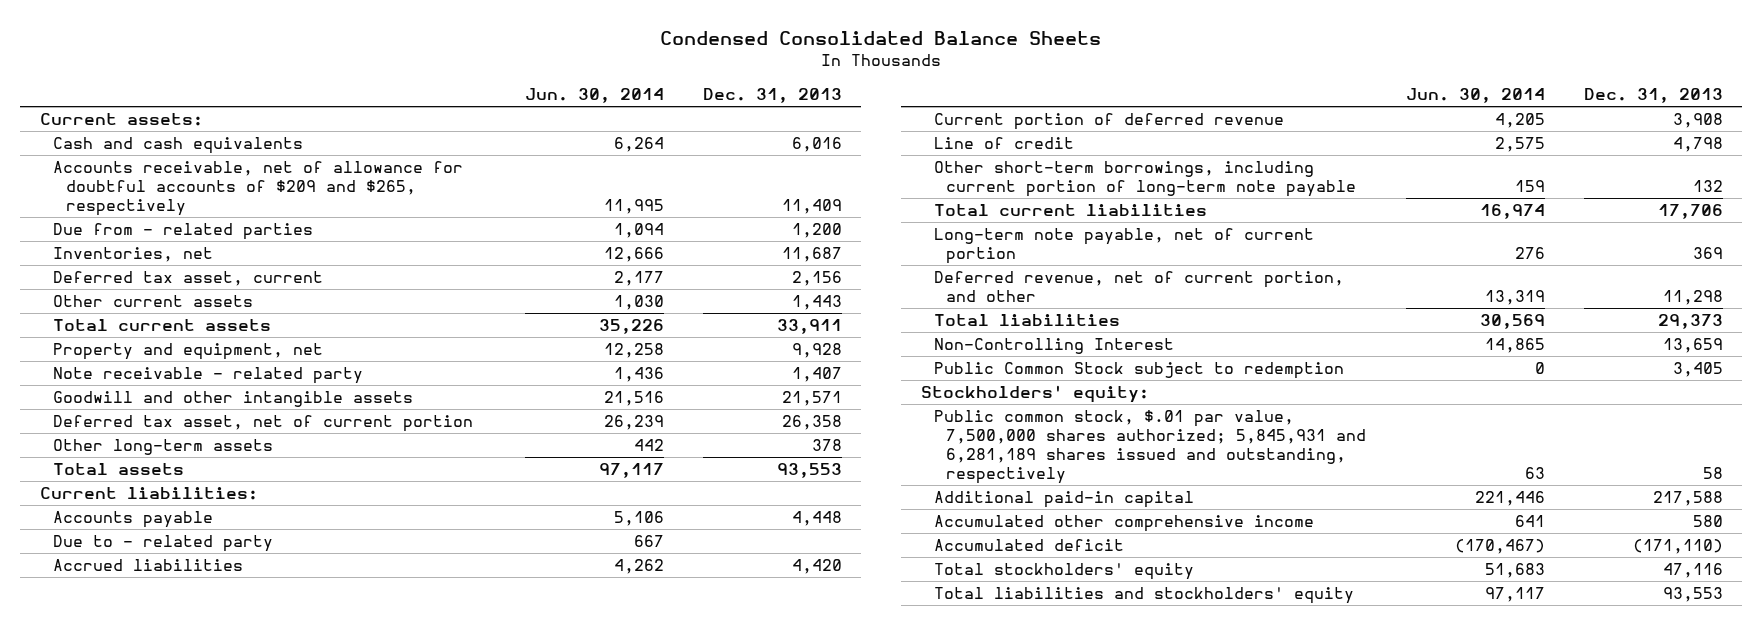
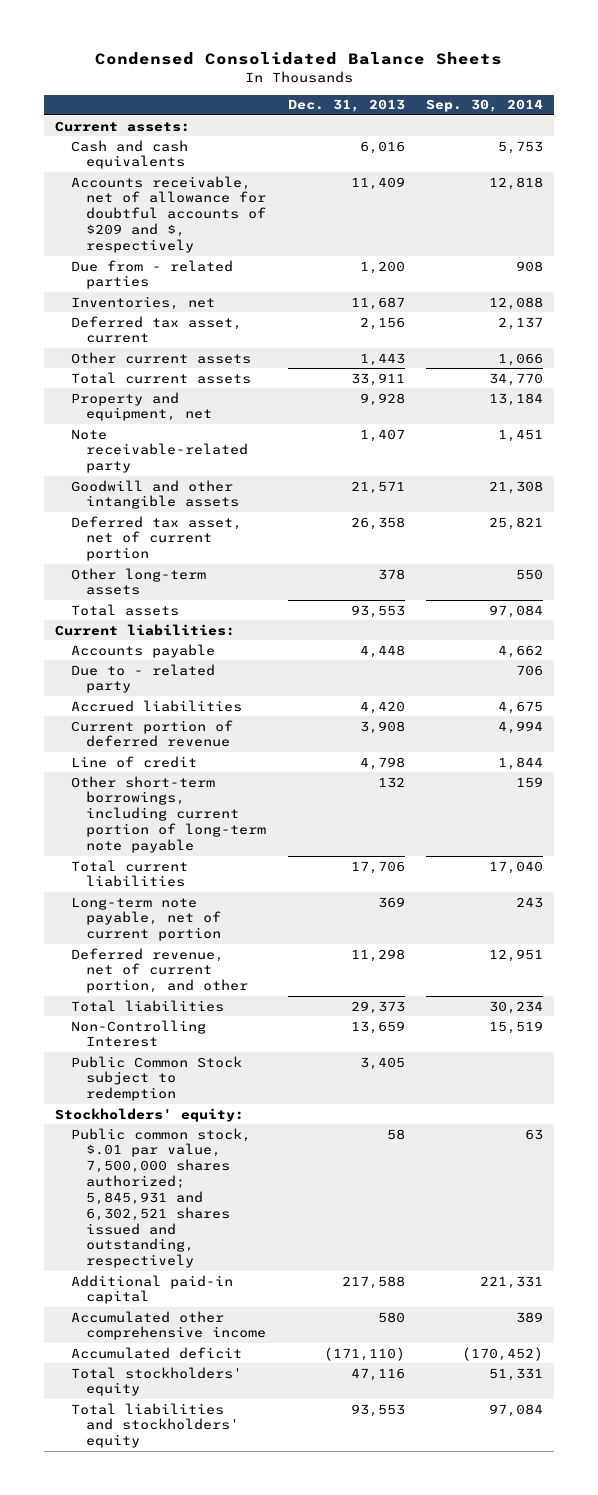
- | Jun. 30, 2014 | Dec. 31, 2013
+ | Dec. 31, 2013 | Sep. 30, 2014
- Accounts receivable, net of allowance for doubtful accounts of $209 and $265, respectively | 11,995 | 11,409
+ Accounts receivable, net of allowance for doubtful accounts of $209 and $, respectively | 11,409 | 12,818
- Note receivable - related party | 1,436 | 1,407
+ Note receivable-related party | 1,407 | 1,451
- Public common stock, $.01 par value, 7,500,000 shares authorized; 5,845,931 and 6,281,189 shares issued and outstanding, respectively | 63 | 58
+ Public common stock, $.01 par value, 7,500,000 shares authorized; 5,845,931 and 6,302,521 shares issued and outstanding, respectively | 58 | 63

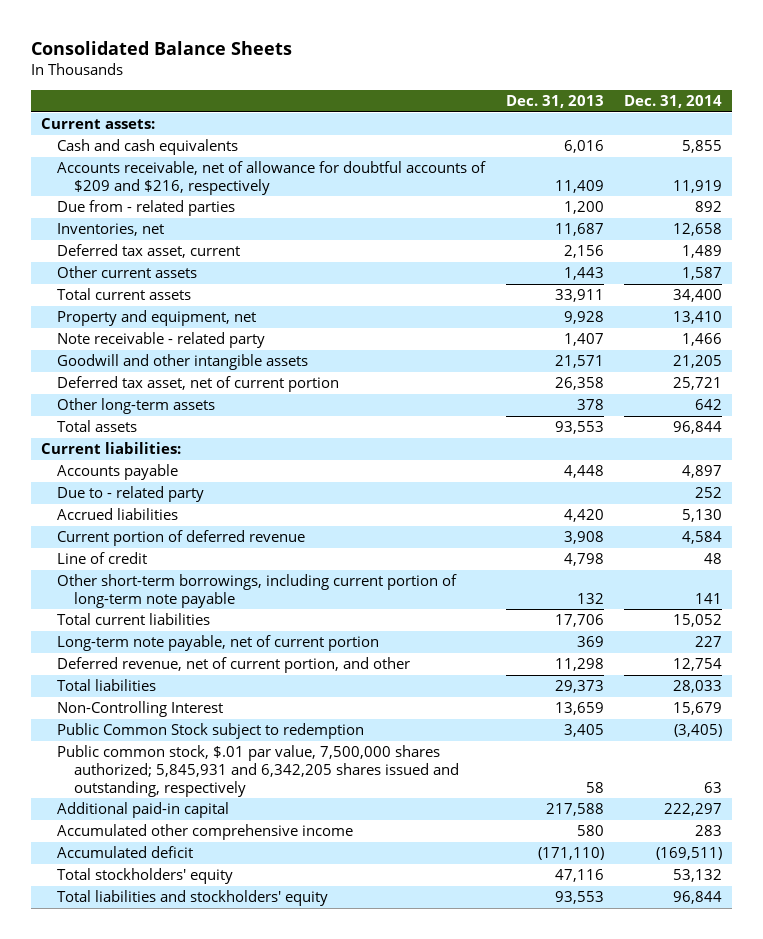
- Condensed Consolidated Balance Sheets
+ Consolidated Balance Sheets
- | Dec. 31, 2013 | Sep. 30, 2014
+ | Dec. 31, 2013 | Dec. 31, 2014
- Accounts receivable, net of allowance for doubtful accounts of $209 and $, respectively | 11,409 | 12,818
+ Accounts receivable, net of allowance for doubtful accounts of $209 and $216, respectively | 11,409 | 11,919
- Note receivable-related party | 1,407 | 1,451
+ Note receivable - related party | 1,407 | 1,466
- Stockholders' equity:
- Public common stock, $.01 par value, 7,500,000 shares authorized; 5,845,931 and 6,302,521 shares issued and outstanding, respectively | 58 | 63
+ Public common stock, $.01 par value, 7,500,000 shares authorized; 5,845,931 and 6,342,205 shares issued and outstanding, respectively | 58 | 63

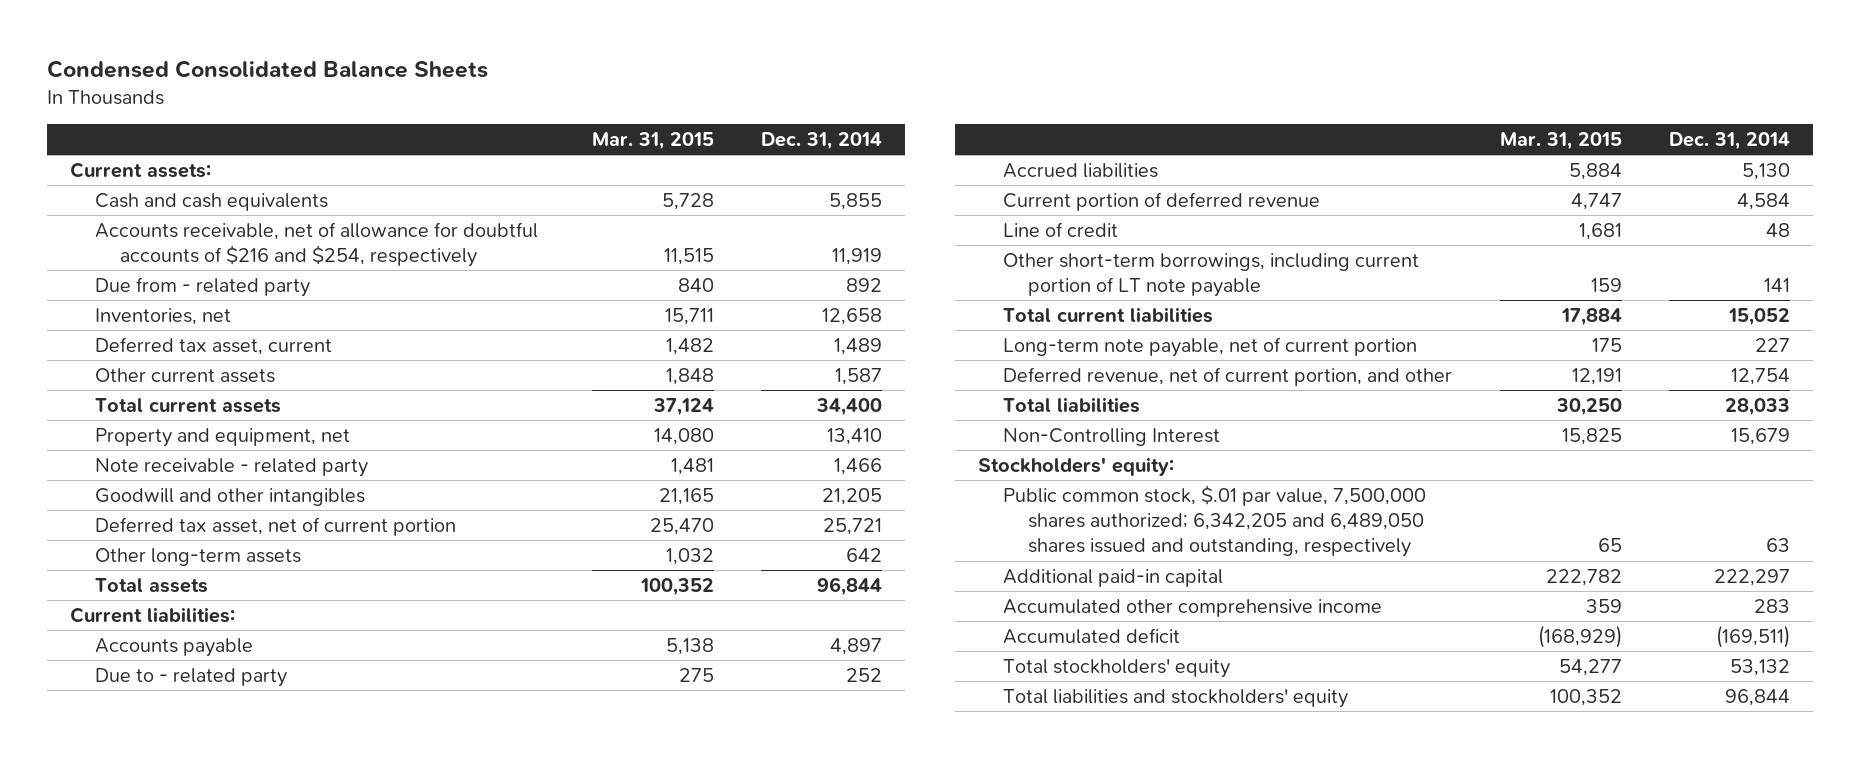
- Consolidated Balance Sheets
+ Condensed Consolidated Balance Sheets
- | Dec. 31, 2013 | Dec. 31, 2014
+ | Mar. 31, 2015 | Dec. 31, 2014
- Accounts receivable, net of allowance for doubtful accounts of $209 and $216, respectively | 11,409 | 11,919
- Due from - related parties | 1,200 | 892
+ Accounts receivable, net of allowance for doubtful accounts of $216 and $254, respectively | 11,515 | 11,919
+ Due from - related party | 840 | 892
- Goodwill and other intangible assets | 21,571 | 21,205
+ Goodwill and other intangibles | 21,165 | 21,205
- Other short-term borrowings, including current portion of long-term note payable | 132 | 141
+ Other short-term borrowings, including current portion of LT note payable | 159 | 141
- Public Common Stock subject to redemption | 3,405 | (3,405)
- Public common stock, $.01 par value, 7,500,000 shares authorized; 5,845,931 and 6,342,205 shares issued and outstanding, respectively | 58 | 63
+ Stockholders' equity:
+ Public common stock, $.01 par value, 7,500,000 shares authorized; 6,342,205 and 6,489,050 shares issued and outstanding, respectively | 65 | 63

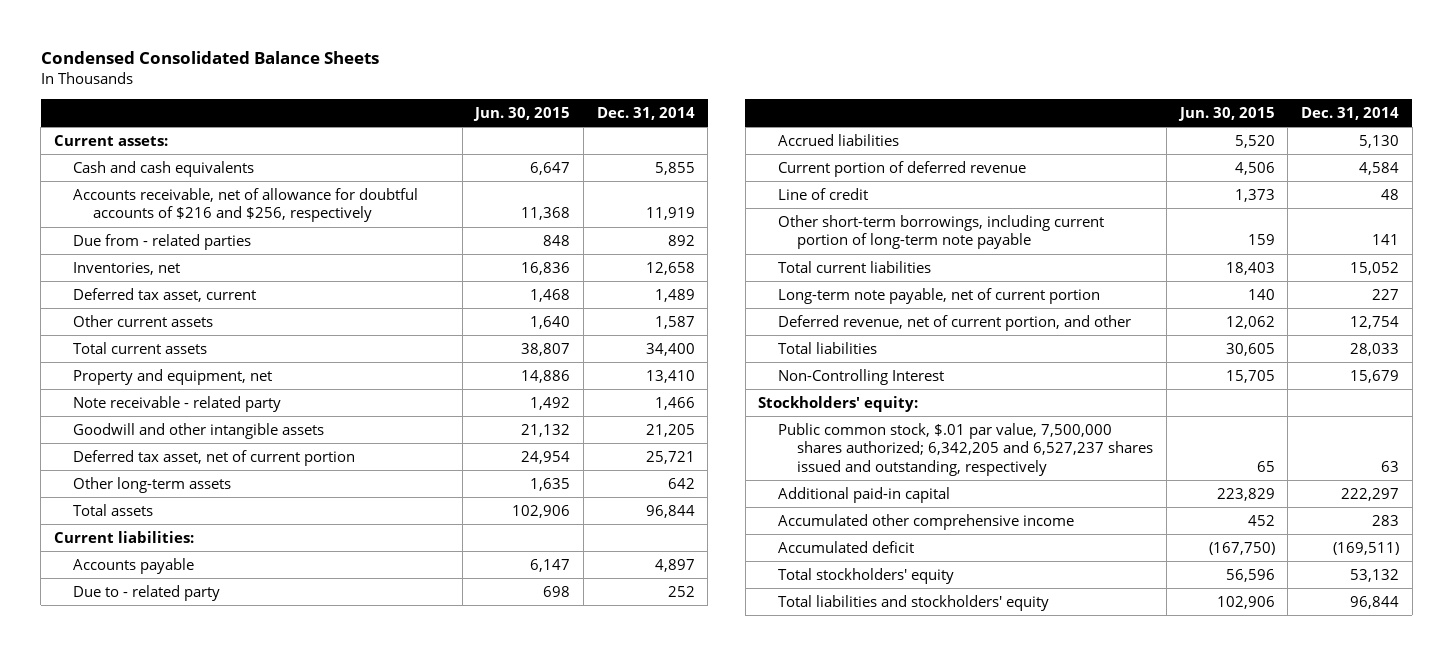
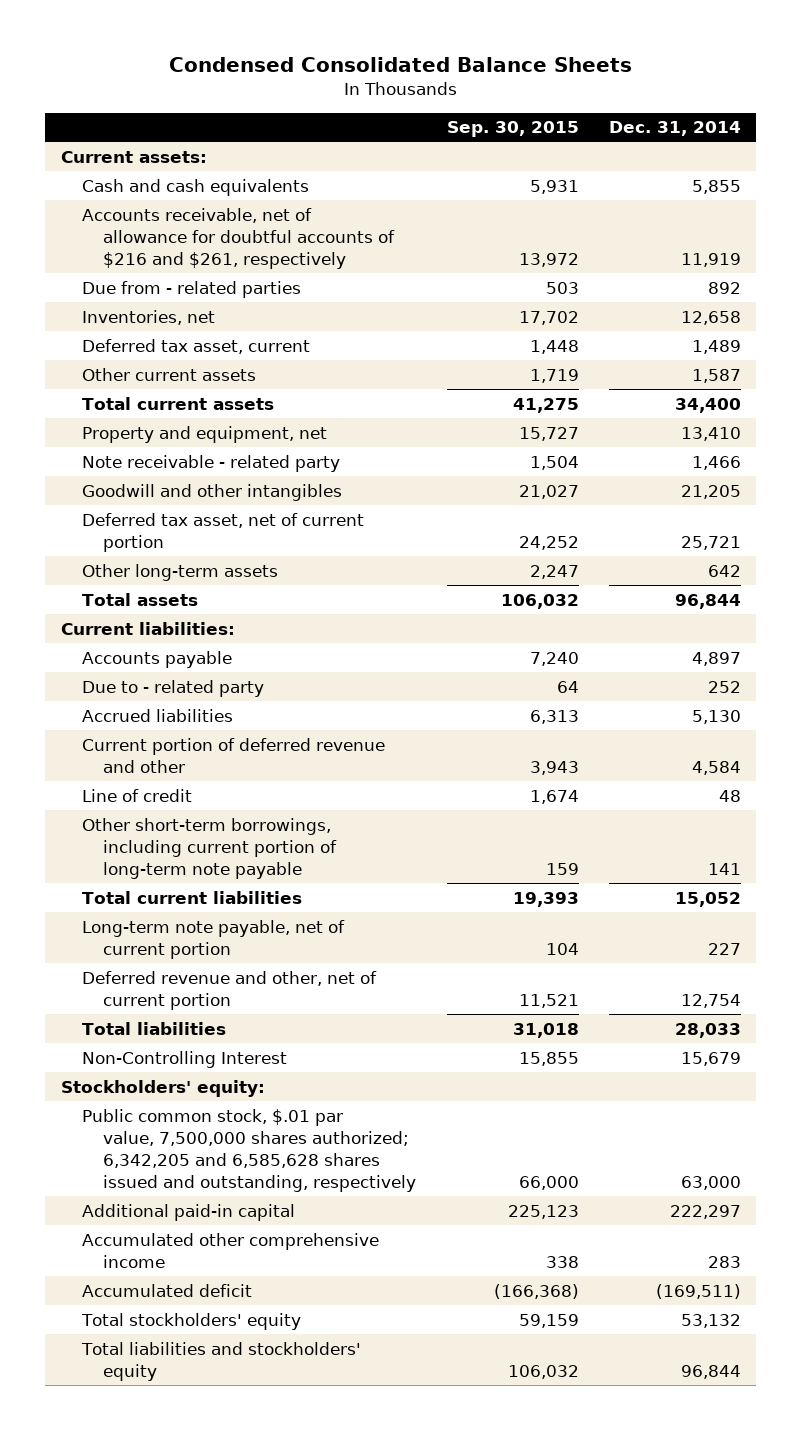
- | Jun. 30, 2015 | Dec. 31, 2014
+ | Sep. 30, 2015 | Dec. 31, 2014
- Accounts receivable, net of allowance for doubtful accounts of $216 and $256, respectively | 11,368 | 11,919
+ Accounts receivable, net of allowance for doubtful accounts of $216 and $261, respectively | 13,972 | 11,919
- Goodwill and other intangible assets | 21,132 | 21,205
+ Goodwill and other intangibles | 21,027 | 21,205
- Current portion of deferred revenue | 4,506 | 4,584
+ Current portion of deferred revenue and other | 3,943 | 4,584
- Deferred revenue, net of current portion, and other | 12,062 | 12,754
+ Deferred revenue and other, net of current portion | 11,521 | 12,754
- Public common stock, $.01 par value, 7,500,000 shares authorized; 6,342,205 and 6,527,237 shares issued and outstanding, respectively | 65 | 63
+ Public common stock, $.01 par value, 7,500,000 shares authorized; 6,342,205 and 6,585,628 shares issued and outstanding, respectively | 66,000 | 63,000

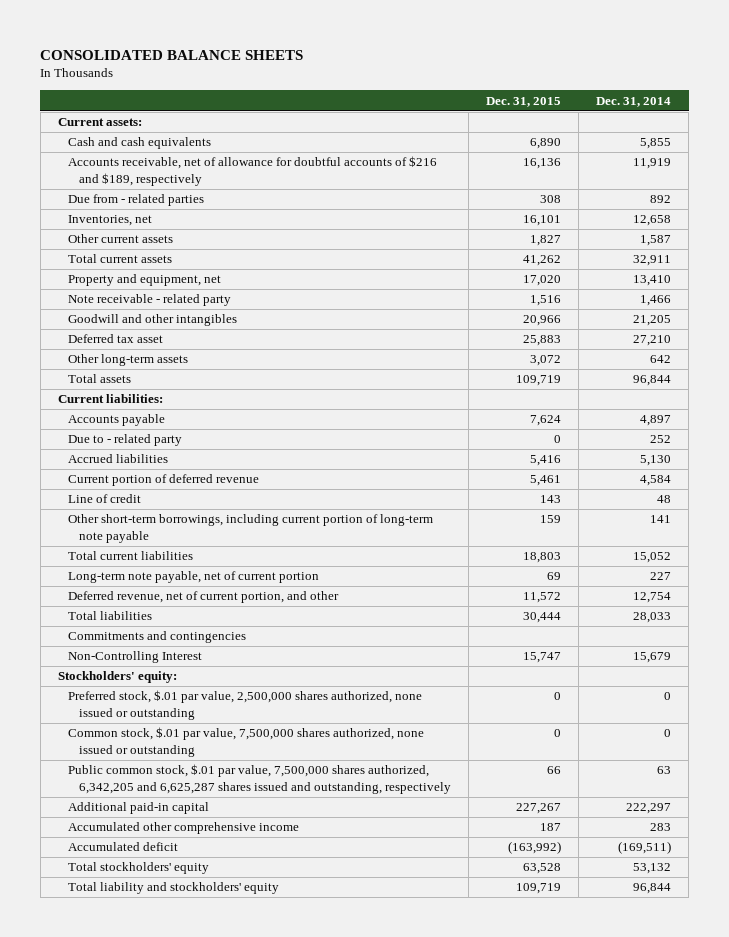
- Condensed Consolidated Balance Sheets
+ CONSOLIDATED BALANCE SHEETS
- | Sep. 30, 2015 | Dec. 31, 2014
+ | Dec. 31, 2015 | Dec. 31, 2014
- Accounts receivable, net of allowance for doubtful accounts of $216 and $261, respectively | 13,972 | 11,919
+ Accounts receivable, net of allowance for doubtful accounts of $216 and $189, respectively | 16,136 | 11,919
- Deferred tax asset, current | 1,448 | 1,489
- Total current assets | 41,275 | 34,400
+ Total current assets | 41,262 | 32,911
- Deferred tax asset, net of current portion | 24,252 | 25,721
+ Deferred tax asset | 25,883 | 27,210
- Current portion of deferred revenue and other | 3,943 | 4,584
+ Current portion of deferred revenue | 5,461 | 4,584
- Deferred revenue and other, net of current portion | 11,521 | 12,754
+ Deferred revenue, net of current portion, and other | 11,572 | 12,754
+ Commitments and contingencies
- Public common stock, $.01 par value, 7,500,000 shares authorized; 6,342,205 and 6,585,628 shares issued and outstanding, respectively | 66,000 | 63,000
+ Preferred stock, $.01 par value, 2,500,000 shares authorized, none issued or outstanding | 0 | 0
+ Common stock, $.01 par value, 7,500,000 shares authorized, none issued or outstanding | 0 | 0
+ Public common stock, $.01 par value, 7,500,000 shares authorized, 6,342,205 and 6,625,287 shares issued and outstanding, respectively | 66 | 63
- Total liabilities and stockholders' equity | 106,032 | 96,844
+ Total liability and stockholders' equity | 109,719 | 96,844

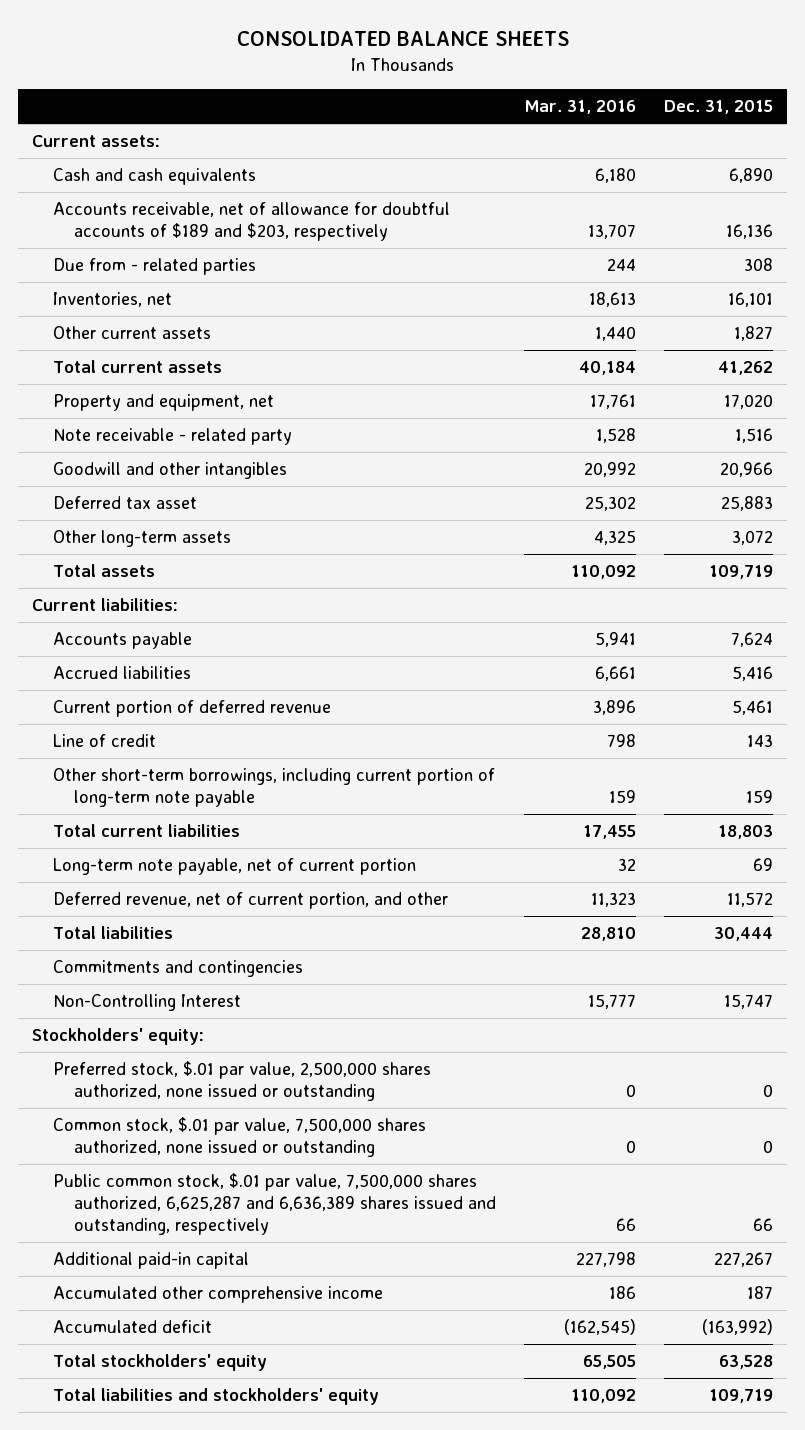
- | Dec. 31, 2015 | Dec. 31, 2014
+ | Mar. 31, 2016 | Dec. 31, 2015
- Accounts receivable, net of allowance for doubtful accounts of $216 and $189, respectively | 16,136 | 11,919
+ Accounts receivable, net of allowance for doubtful accounts of $189 and $203, respectively | 13,707 | 16,136
- Due to - related party | 0 | 252
- Public common stock, $.01 par value, 7,500,000 shares authorized, 6,342,205 and 6,625,287 shares issued and outstanding, respectively | 66 | 63
+ Public common stock, $.01 par value, 7,500,000 shares authorized, 6,625,287 and 6,636,389 shares issued and outstanding, respectively | 66 | 66
- Total liability and stockholders' equity | 109,719 | 96,844
+ Total liabilities and stockholders' equity | 110,092 | 109,719

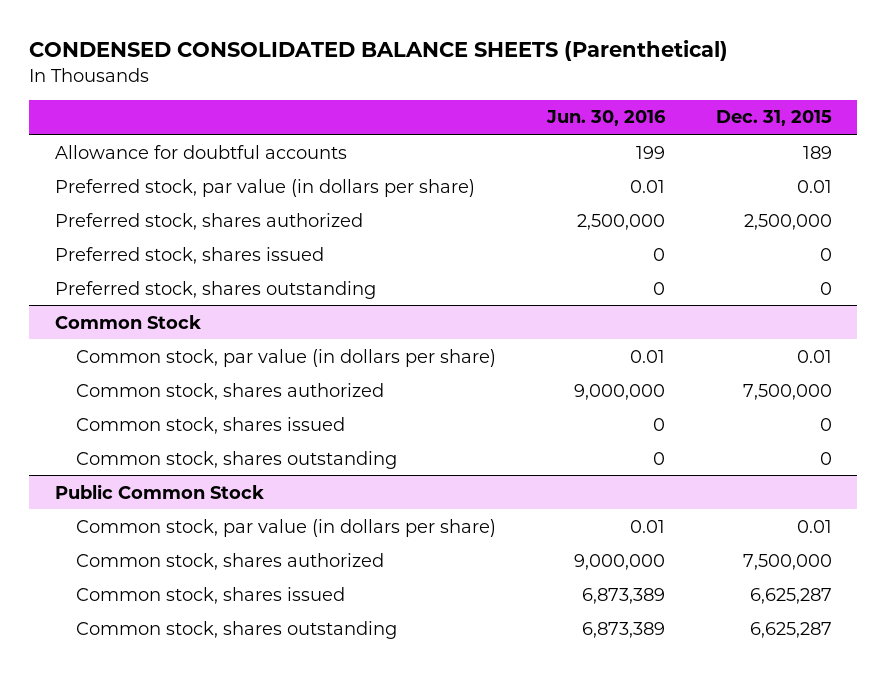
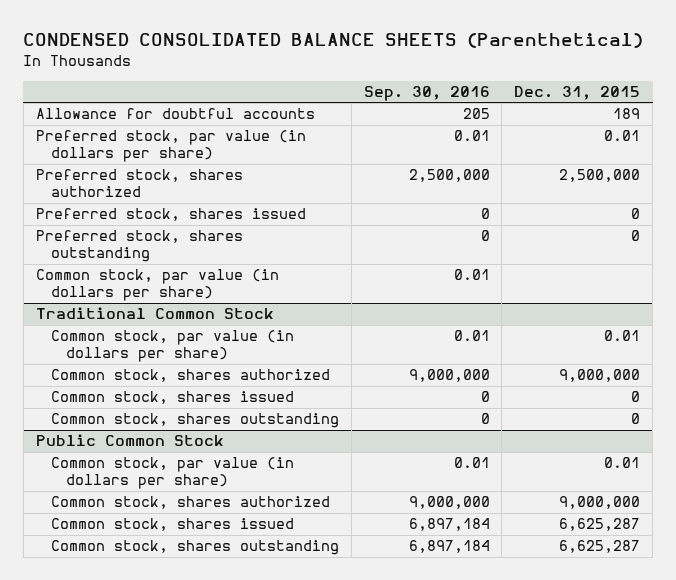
- | Jun. 30, 2016 | Dec. 31, 2015
+ | Sep. 30, 2016 | Dec. 31, 2015
- Common Stock
+ Common stock, par value (in dollars per share) | 0.01 |
+ Traditional Common Stock
- Common stock, shares authorized | 9,000,000 | 7,500,000
+ Common stock, shares authorized | 9,000,000 | 9,000,000
@ Public Common Stock
- Common stock, shares authorized | 9,000,000 | 7,500,000
+ Common stock, shares authorized | 9,000,000 | 9,000,000

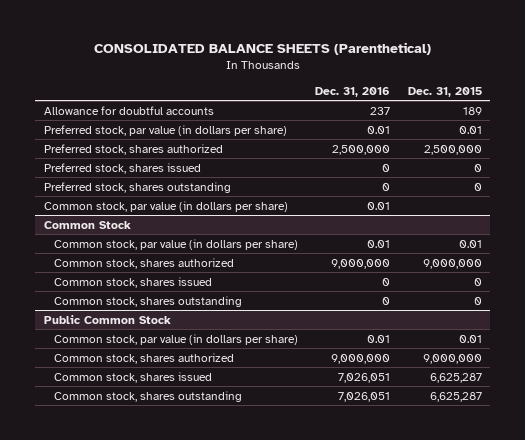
- CONDENSED CONSOLIDATED BALANCE SHEETS (Parenthetical)
+ CONSOLIDATED BALANCE SHEETS (Parenthetical)
- | Sep. 30, 2016 | Dec. 31, 2015
+ | Dec. 31, 2016 | Dec. 31, 2015
- Traditional Common Stock
+ Common Stock

